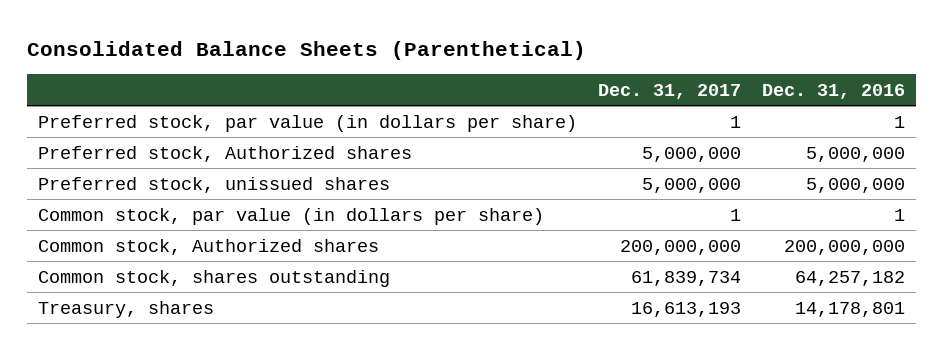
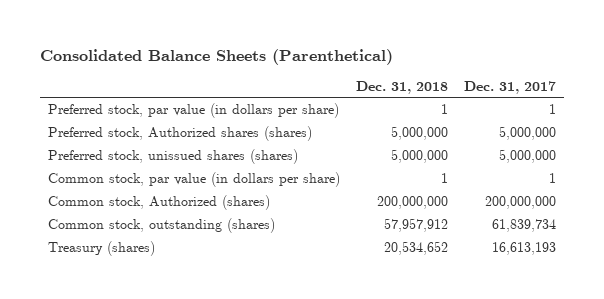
- | Dec. 31, 2017 | Dec. 31, 2016
+ | Dec. 31, 2018 | Dec. 31, 2017
- Preferred stock, Authorized shares | 5,000,000 | 5,000,000
- Preferred stock, unissued shares | 5,000,000 | 5,000,000
+ Preferred stock, Authorized shares (shares) | 5,000,000 | 5,000,000
+ Preferred stock, unissued shares (shares) | 5,000,000 | 5,000,000
- Common stock, Authorized shares | 200,000,000 | 200,000,000
- Common stock, shares outstanding | 61,839,734 | 64,257,182
- Treasury, shares | 16,613,193 | 14,178,801
+ Common stock, Authorized (shares) | 200,000,000 | 200,000,000
+ Common stock, outstanding (shares) | 57,957,912 | 61,839,734
+ Treasury (shares) | 20,534,652 | 16,613,193

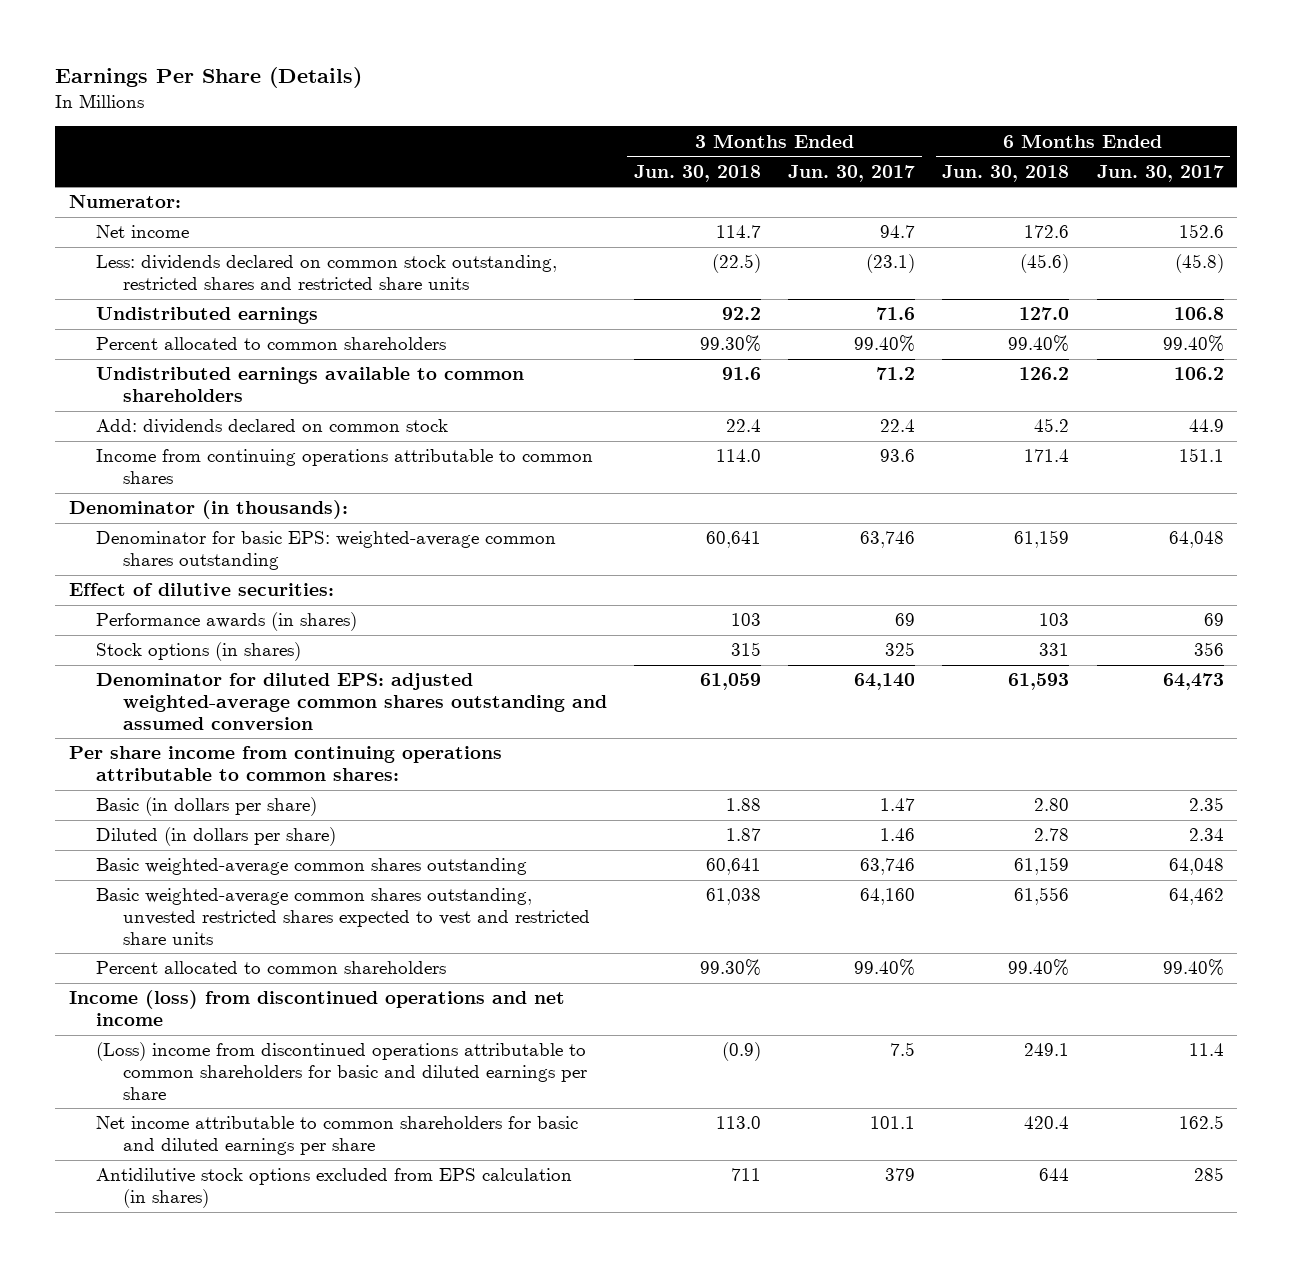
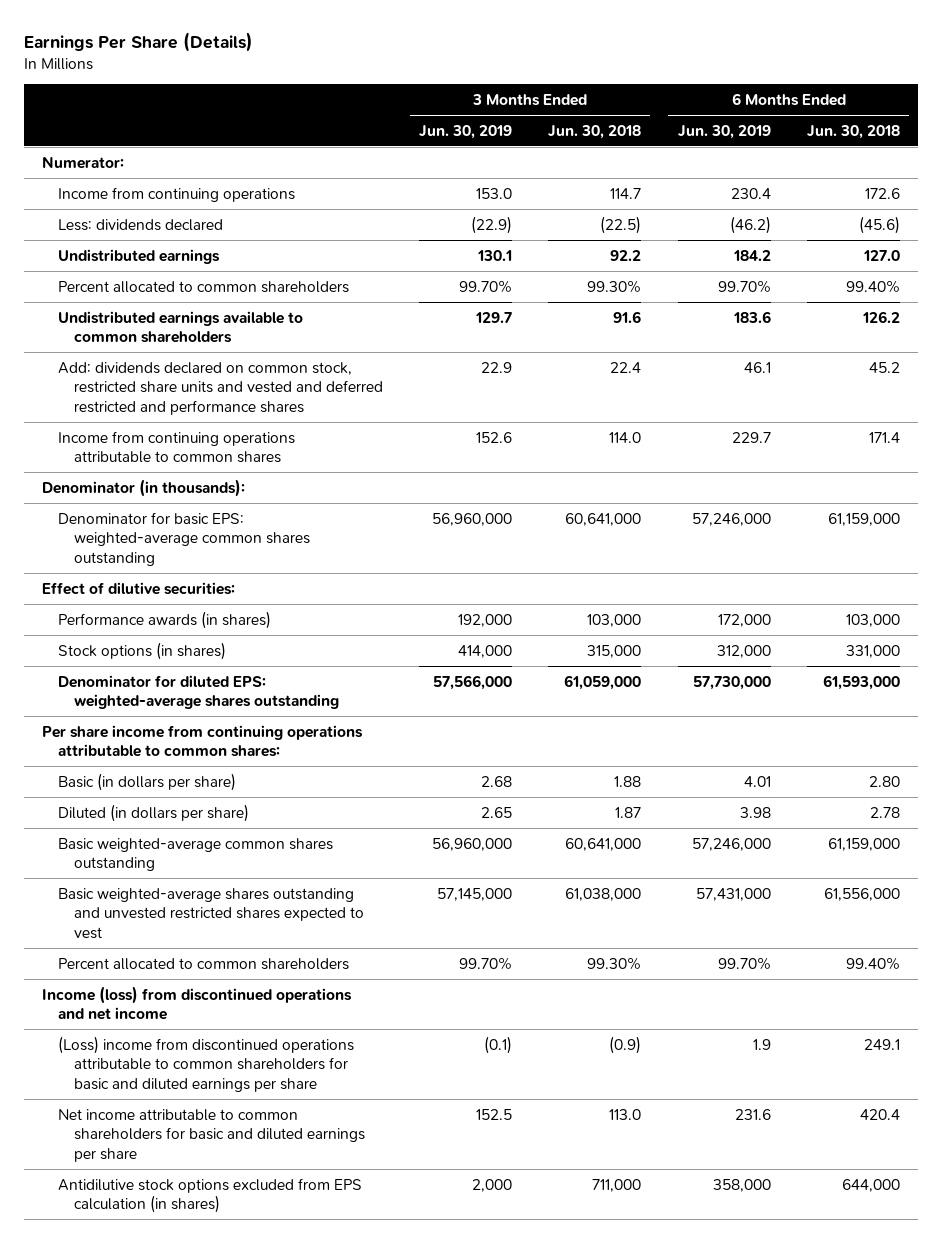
- | 3 Months Ended Jun. 30, 2018 | 3 Months Ended Jun. 30, 2017 | 6 Months Ended Jun. 30, 2018 | 6 Months Ended Jun. 30, 2017
+ | 3 Months Ended Jun. 30, 2019 | 3 Months Ended Jun. 30, 2018 | 6 Months Ended Jun. 30, 2019 | 6 Months Ended Jun. 30, 2018
- Net income | 114.7 | 94.7 | 172.6 | 152.6
- Less: dividends declared on common stock outstanding, restricted shares and restricted share units | (22.5) | (23.1) | (45.6) | (45.8)
+ Income from continuing operations | 153.0 | 114.7 | 230.4 | 172.6
+ Less: dividends declared | (22.9) | (22.5) | (46.2) | (45.6)
- Add: dividends declared on common stock | 22.4 | 22.4 | 45.2 | 44.9
+ Add: dividends declared on common stock, restricted share units and vested and deferred restricted and performance shares | 22.9 | 22.4 | 46.1 | 45.2
- Denominator for basic EPS: weighted-average common shares outstanding | 60,641 | 63,746 | 61,159 | 64,048
+ Denominator for basic EPS: weighted-average common shares outstanding | 56,960,000 | 60,641,000 | 57,246,000 | 61,159,000
- Performance awards (in shares) | 103 | 69 | 103 | 69
- Stock options (in shares) | 315 | 325 | 331 | 356
- Denominator for diluted EPS: adjusted weighted-average common shares outstanding and assumed conversion | 61,059 | 64,140 | 61,593 | 64,473
+ Performance awards (in shares) | 192,000 | 103,000 | 172,000 | 103,000
+ Stock options (in shares) | 414,000 | 315,000 | 312,000 | 331,000
+ Denominator for diluted EPS: weighted-average shares outstanding | 57,566,000 | 61,059,000 | 57,730,000 | 61,593,000
- Basic weighted-average common shares outstanding | 60,641 | 63,746 | 61,159 | 64,048
- Basic weighted-average common shares outstanding, unvested restricted shares expected to vest and restricted share units | 61,038 | 64,160 | 61,556 | 64,462
+ Basic weighted-average common shares outstanding | 56,960,000 | 60,641,000 | 57,246,000 | 61,159,000
+ Basic weighted-average shares outstanding and unvested restricted shares expected to vest | 57,145,000 | 61,038,000 | 57,431,000 | 61,556,000
- Antidilutive stock options excluded from EPS calculation (in shares) | 711 | 379 | 644 | 285
+ Antidilutive stock options excluded from EPS calculation (in shares) | 2,000 | 711,000 | 358,000 | 644,000

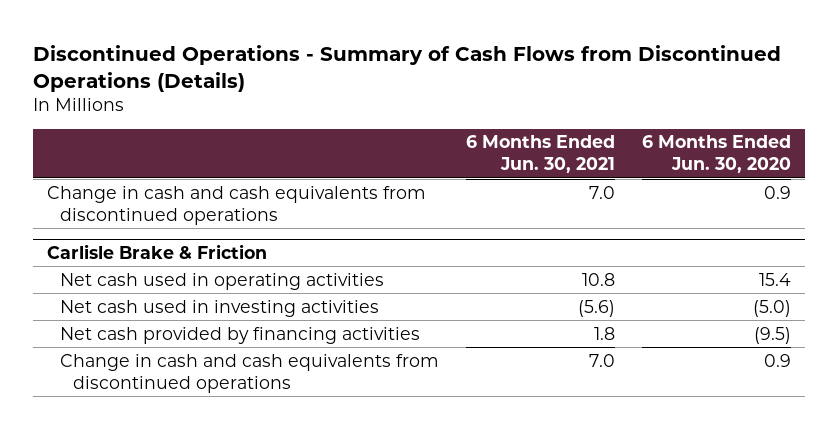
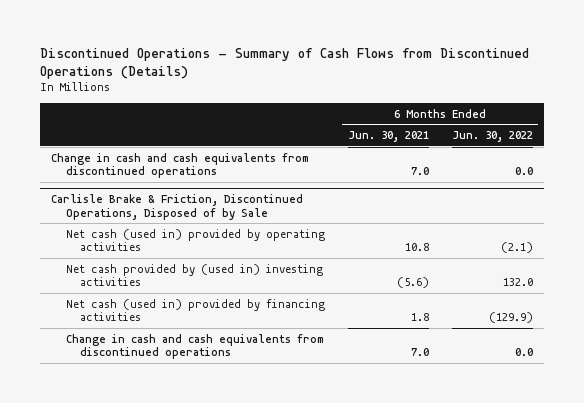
- | 6 Months Ended Jun. 30, 2021 | 6 Months Ended Jun. 30, 2020
+ | 6 Months Ended Jun. 30, 2021 | 6 Months Ended Jun. 30, 2022
- Carlisle Brake & Friction
- Net cash used in operating activities | 10.8 | 15.4
- Net cash used in investing activities | (5.6) | (5.0)
- Net cash provided by financing activities | 1.8 | (9.5)
+ Carlisle Brake & Friction, Discontinued Operations, Disposed of by Sale
+ Net cash (used in) provided by operating activities | 10.8 | (2.1)
+ Net cash provided by (used in) investing activities | (5.6) | 132.0
+ Net cash (used in) provided by financing activities | 1.8 | (129.9)

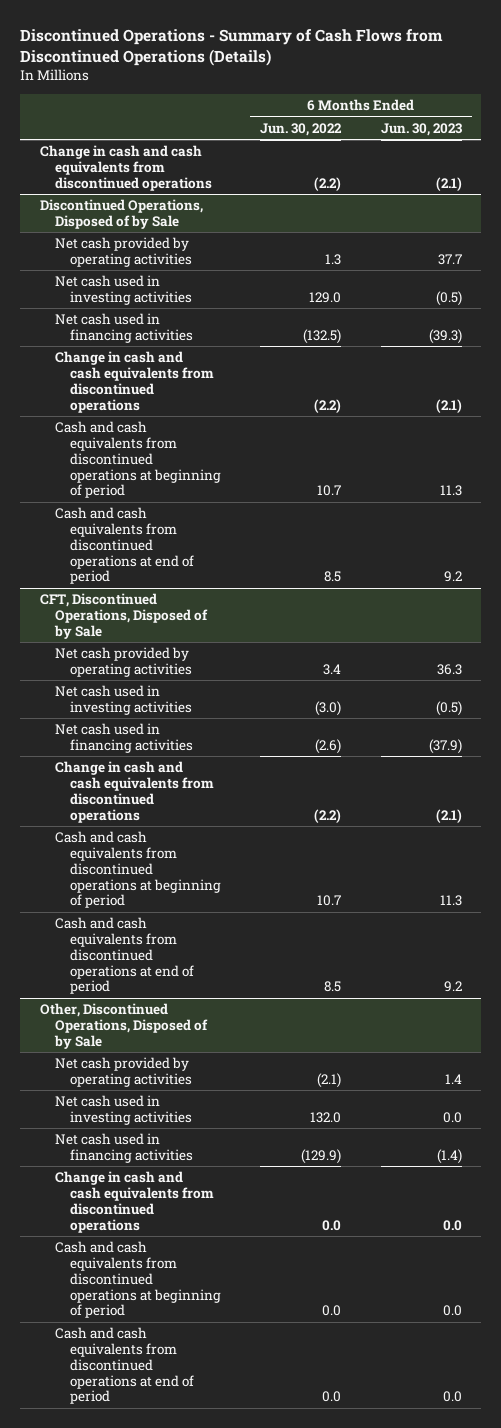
- | 6 Months Ended Jun. 30, 2021 | 6 Months Ended Jun. 30, 2022
+ | 6 Months Ended Jun. 30, 2022 | 6 Months Ended Jun. 30, 2023
- Change in cash and cash equivalents from discontinued operations | 7.0 | 0.0
- Carlisle Brake & Friction, Discontinued Operations, Disposed of by Sale
- Net cash (used in) provided by operating activities | 10.8 | (2.1)
- Net cash provided by (used in) investing activities | (5.6) | 132.0
- Net cash (used in) provided by financing activities | 1.8 | (129.9)
+ Change in cash and cash equivalents from discontinued operations | (2.2) | (2.1)
+ Discontinued Operations, Disposed of by Sale
+ Net cash provided by operating activities | 1.3 | 37.7
+ Net cash used in investing activities | 129.0 | (0.5)
+ Net cash used in financing activities | (132.5) | (39.3)
+ Change in cash and cash equivalents from discontinued operations | (2.2) | (2.1)
+ Cash and cash equivalents from discontinued operations at beginning of period | 10.7 | 11.3
+ Cash and cash equivalents from discontinued operations at end of period | 8.5 | 9.2
+ CFT, Discontinued Operations, Disposed of by Sale
+ Net cash provided by operating activities | 3.4 | 36.3
+ Net cash used in investing activities | (3.0) | (0.5)
+ Net cash used in financing activities | (2.6) | (37.9)
+ Change in cash and cash equivalents from discontinued operations | (2.2) | (2.1)
+ Cash and cash equivalents from discontinued operations at beginning of period | 10.7 | 11.3
+ Cash and cash equivalents from discontinued operations at end of period | 8.5 | 9.2
+ Other, Discontinued Operations, Disposed of by Sale
+ Net cash provided by operating activities | (2.1) | 1.4
+ Net cash used in investing activities | 132.0 | 0.0
+ Net cash used in financing activities | (129.9) | (1.4)
+ Cash and cash equivalents from discontinued operations at beginning of period | 0.0 | 0.0
+ Cash and cash equivalents from discontinued operations at end of period | 0.0 | 0.0

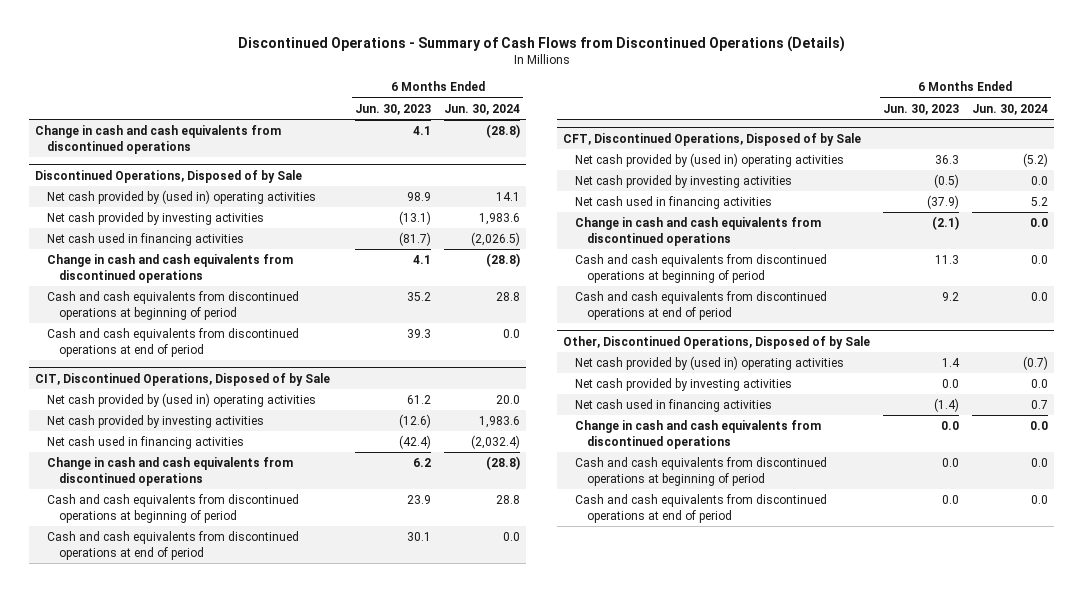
- | 6 Months Ended Jun. 30, 2022 | 6 Months Ended Jun. 30, 2023
+ | 6 Months Ended Jun. 30, 2023 | 6 Months Ended Jun. 30, 2024
- Change in cash and cash equivalents from discontinued operations | (2.2) | (2.1)
+ Change in cash and cash equivalents from discontinued operations | 4.1 | (28.8)
@ Discontinued Operations, Disposed of by Sale
- Net cash provided by operating activities | 1.3 | 37.7
- Net cash used in investing activities | 129.0 | (0.5)
- Net cash used in financing activities | (132.5) | (39.3)
- Change in cash and cash equivalents from discontinued operations | (2.2) | (2.1)
- Cash and cash equivalents from discontinued operations at beginning of period | 10.7 | 11.3
- Cash and cash equivalents from discontinued operations at end of period | 8.5 | 9.2
+ Net cash provided by (used in) operating activities | 98.9 | 14.1
+ Net cash provided by investing activities | (13.1) | 1,983.6
+ Net cash used in financing activities | (81.7) | (2,026.5)
+ Change in cash and cash equivalents from discontinued operations | 4.1 | (28.8)
+ Cash and cash equivalents from discontinued operations at beginning of period | 35.2 | 28.8
+ Cash and cash equivalents from discontinued operations at end of period | 39.3 | 0.0
+ CIT, Discontinued Operations, Disposed of by Sale
+ Net cash provided by (used in) operating activities | 61.2 | 20.0
+ Net cash provided by investing activities | (12.6) | 1,983.6
+ Net cash used in financing activities | (42.4) | (2,032.4)
+ Change in cash and cash equivalents from discontinued operations | 6.2 | (28.8)
+ Cash and cash equivalents from discontinued operations at beginning of period | 23.9 | 28.8
+ Cash and cash equivalents from discontinued operations at end of period | 30.1 | 0.0
@ CFT, Discontinued Operations, Disposed of by Sale
- Net cash provided by operating activities | 3.4 | 36.3
- Net cash used in investing activities | (3.0) | (0.5)
+ Net cash provided by (used in) operating activities | 36.3 | (5.2)
+ Net cash provided by investing activities | (0.5) | 0.0
@ Other, Discontinued Operations, Disposed of by Sale
- Net cash provided by operating activities | (2.1) | 1.4
- Net cash used in investing activities | 132.0 | 0.0
+ Net cash provided by (used in) operating activities | 1.4 | (0.7)
+ Net cash provided by investing activities | 0.0 | 0.0

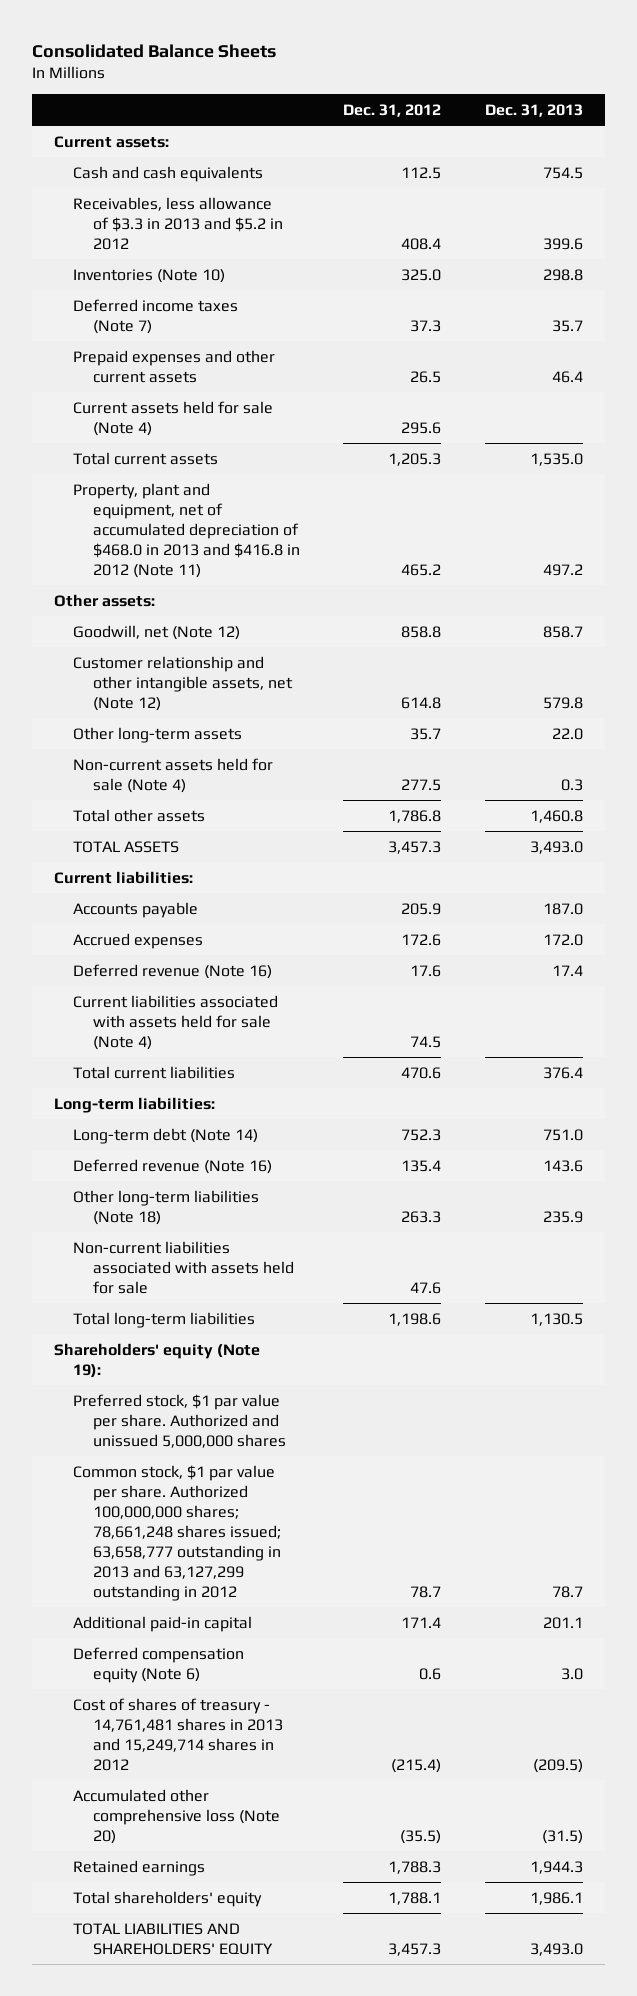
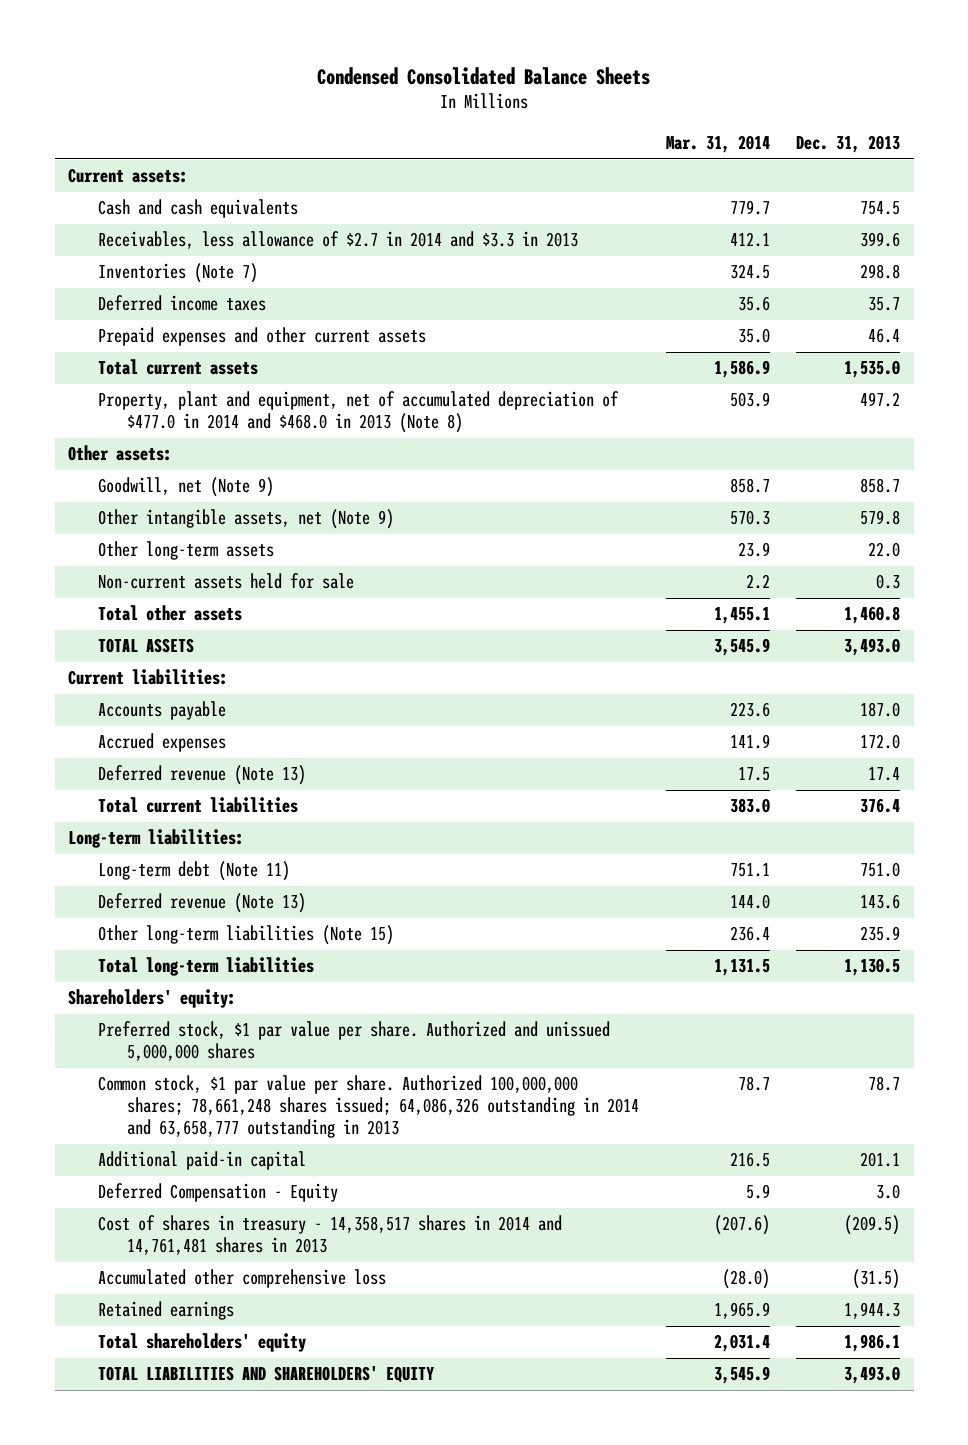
- Consolidated Balance Sheets
+ Condensed Consolidated Balance Sheets
- | Dec. 31, 2012 | Dec. 31, 2013
+ | Mar. 31, 2014 | Dec. 31, 2013
- Receivables, less allowance of $3.3 in 2013 and $5.2 in 2012 | 408.4 | 399.6
- Inventories (Note 10) | 325.0 | 298.8
- Deferred income taxes (Note 7) | 37.3 | 35.7
+ Receivables, less allowance of $2.7 in 2014 and $3.3 in 2013 | 412.1 | 399.6
+ Inventories (Note 7) | 324.5 | 298.8
+ Deferred income taxes | 35.6 | 35.7
- Current assets held for sale (Note 4) | 295.6 |
- Property, plant and equipment, net of accumulated depreciation of $468.0 in 2013 and $416.8 in 2012 (Note 11) | 465.2 | 497.2
+ Property, plant and equipment, net of accumulated depreciation of $477.0 in 2014 and $468.0 in 2013 (Note 8) | 503.9 | 497.2
- Goodwill, net (Note 12) | 858.8 | 858.7
- Customer relationship and other intangible assets, net (Note 12) | 614.8 | 579.8
+ Goodwill, net (Note 9) | 858.7 | 858.7
+ Other intangible assets, net (Note 9) | 570.3 | 579.8
- Non-current assets held for sale (Note 4) | 277.5 | 0.3
+ Non-current assets held for sale | 2.2 | 0.3
- Deferred revenue (Note 16) | 17.6 | 17.4
- Current liabilities associated with assets held for sale (Note 4) | 74.5 |
+ Deferred revenue (Note 13) | 17.5 | 17.4
- Long-term debt (Note 14) | 752.3 | 751.0
- Deferred revenue (Note 16) | 135.4 | 143.6
- Other long-term liabilities (Note 18) | 263.3 | 235.9
- Non-current liabilities associated with assets held for sale | 47.6 |
+ Long-term debt (Note 11) | 751.1 | 751.0
+ Deferred revenue (Note 13) | 144.0 | 143.6
+ Other long-term liabilities (Note 15) | 236.4 | 235.9
- Shareholders' equity (Note 19):
+ Shareholders' equity:
- Common stock, $1 par value per share. Authorized 100,000,000 shares; 78,661,248 shares issued; 63,658,777 outstanding in 2013 and 63,127,299 outstanding in 2012 | 78.7 | 78.7
+ Common stock, $1 par value per share. Authorized 100,000,000 shares; 78,661,248 shares issued; 64,086,326 outstanding in 2014 and 63,658,777 outstanding in 2013 | 78.7 | 78.7
- Deferred compensation equity (Note 6) | 0.6 | 3.0
- Cost of shares of treasury - 14,761,481 shares in 2013 and 15,249,714 shares in 2012 | (215.4) | (209.5)
- Accumulated other comprehensive loss (Note 20) | (35.5) | (31.5)
+ Deferred Compensation - Equity | 5.9 | 3.0
+ Cost of shares in treasury - 14,358,517 shares in 2014 and 14,761,481 shares in 2013 | (207.6) | (209.5)
+ Accumulated other comprehensive loss | (28.0) | (31.5)

